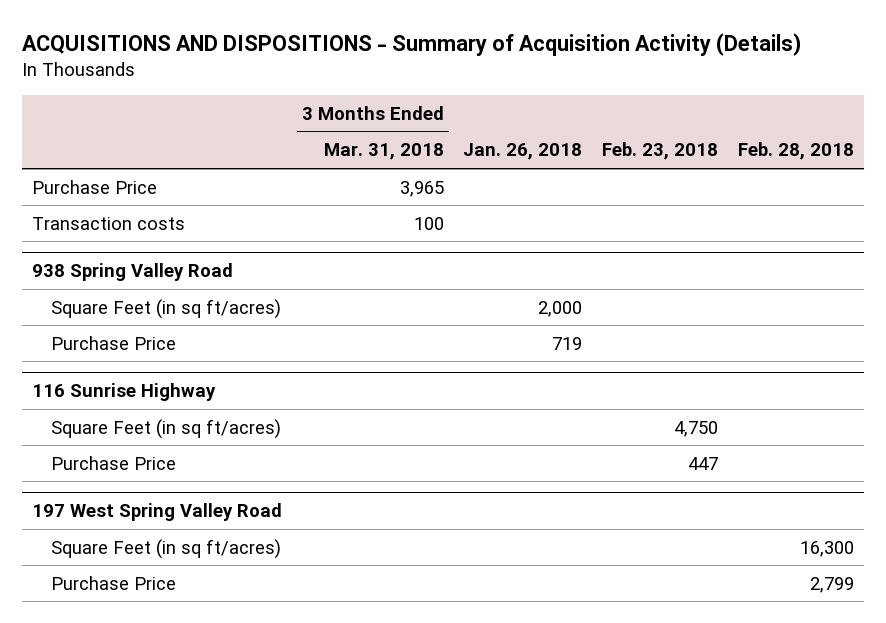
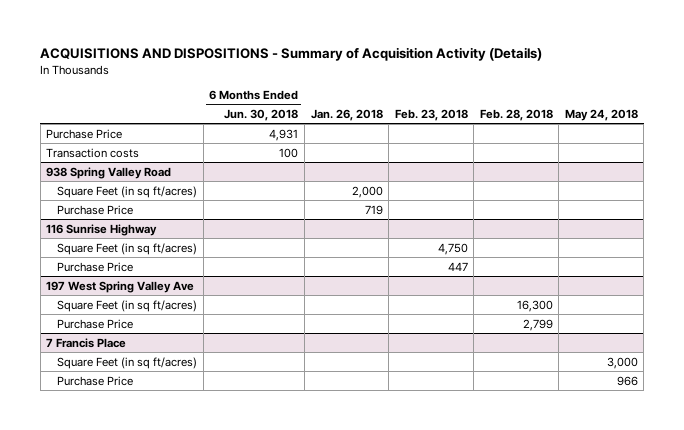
- | 3 Months Ended Mar. 31, 2018 | Jan. 26, 2018 | Feb. 23, 2018 | Feb. 28, 2018
+ | 6 Months Ended Jun. 30, 2018 | Jan. 26, 2018 | Feb. 23, 2018 | Feb. 28, 2018 | May 24, 2018
- 197 West Spring Valley Road
+ 197 West Spring Valley Ave
+ 7 Francis Place
+ Square Feet (in sq ft/acres) | | | | | 3,000
+ Purchase Price | | | | | 966

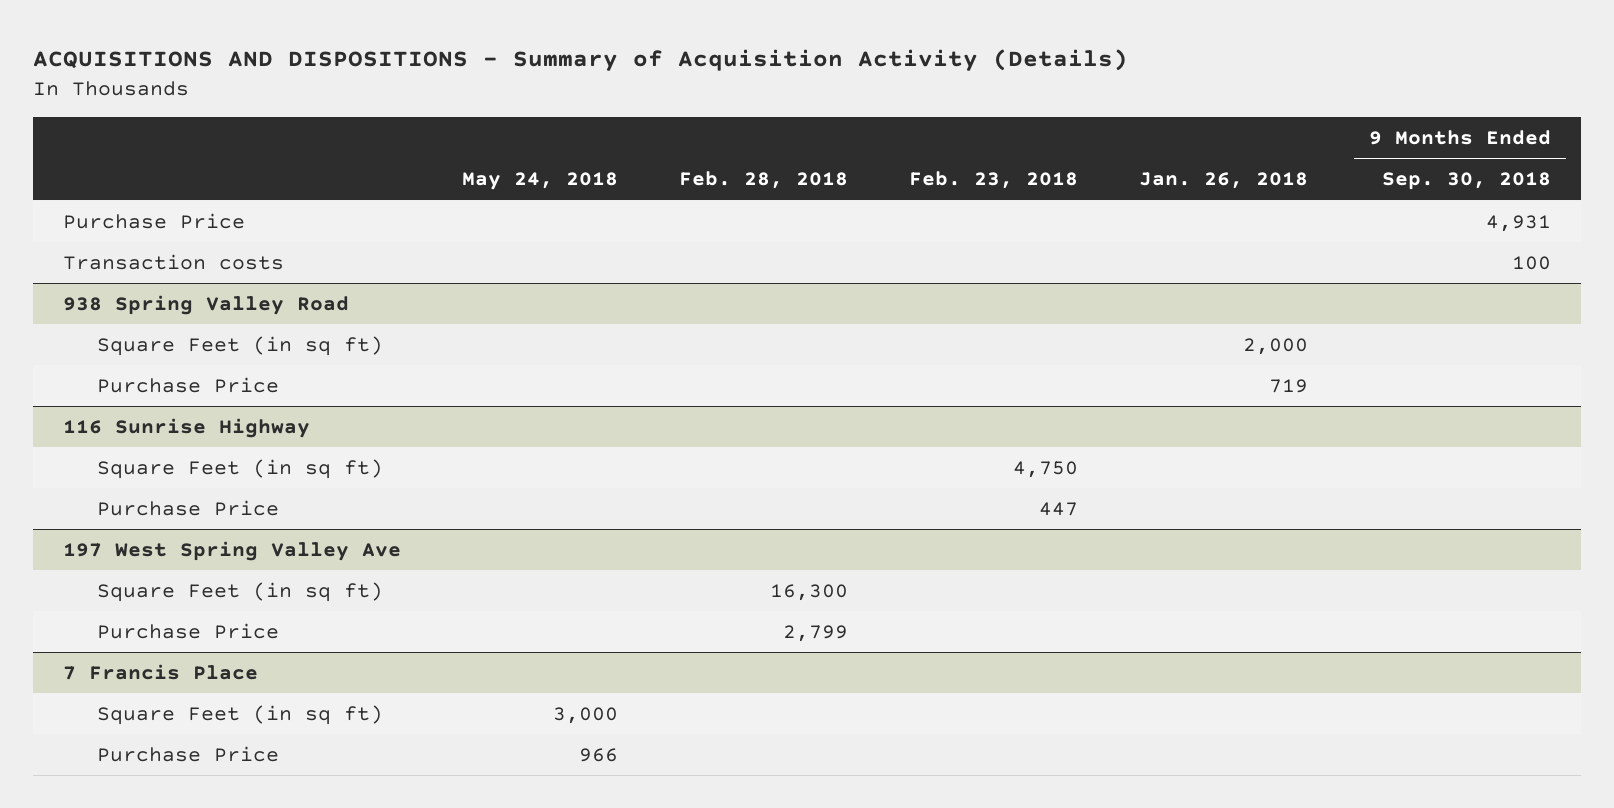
- | 6 Months Ended Jun. 30, 2018 | Jan. 26, 2018 | Feb. 23, 2018 | Feb. 28, 2018 | May 24, 2018
+ | May 24, 2018 | Feb. 28, 2018 | Feb. 23, 2018 | Jan. 26, 2018 | 9 Months Ended Sep. 30, 2018
@ 938 Spring Valley Road
- Square Feet (in sq ft/acres) | | 2,000 | | |
+ Square Feet (in sq ft) | | | | 2,000 |
@ 116 Sunrise Highway
- Square Feet (in sq ft/acres) | | | 4,750 | |
+ Square Feet (in sq ft) | | | 4,750 | |
@ 197 West Spring Valley Ave
- Square Feet (in sq ft/acres) | | | | 16,300 |
+ Square Feet (in sq ft) | | 16,300 | | |
@ 7 Francis Place
- Square Feet (in sq ft/acres) | | | | | 3,000
+ Square Feet (in sq ft) | 3,000 | | | |

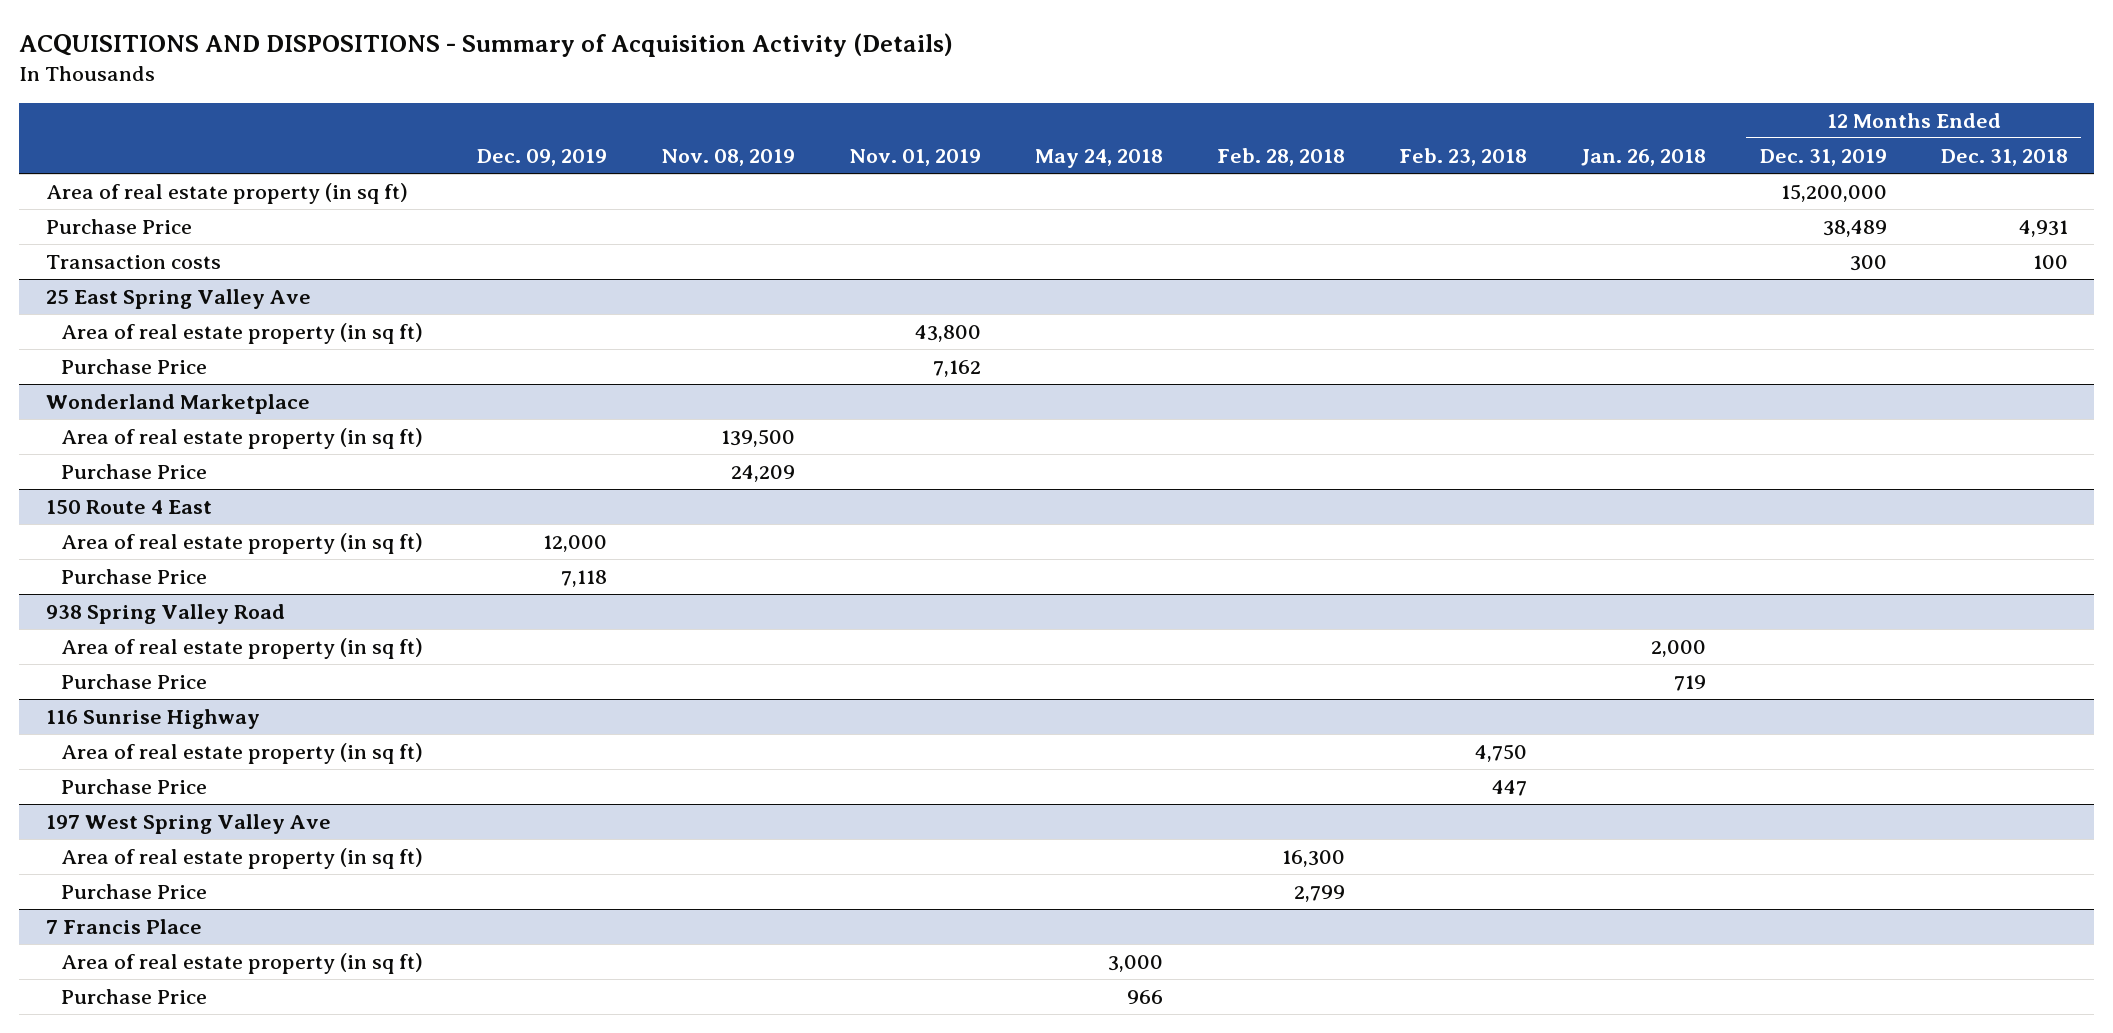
- | May 24, 2018 | Feb. 28, 2018 | Feb. 23, 2018 | Jan. 26, 2018 | 9 Months Ended Sep. 30, 2018
+ | Dec. 09, 2019 | Nov. 08, 2019 | Nov. 01, 2019 | May 24, 2018 | Feb. 28, 2018 | Feb. 23, 2018 | Jan. 26, 2018 | 12 Months Ended Dec. 31, 2019 | 12 Months Ended Dec. 31, 2018
+ Area of real estate property (in sq ft) | | | | | | | | 15,200,000 |
+ 25 East Spring Valley Ave
+ Area of real estate property (in sq ft) | | | 43,800 | | | | | |
+ Purchase Price | | | 7,162 | | | | | |
+ Wonderland Marketplace
+ Area of real estate property (in sq ft) | | 139,500 | | | | | | |
+ Purchase Price | | 24,209 | | | | | | |
+ 150 Route 4 East
+ Area of real estate property (in sq ft) | 12,000 | | | | | | | |
+ Purchase Price | 7,118 | | | | | | | |
@ 938 Spring Valley Road
- Square Feet (in sq ft) | | | | 2,000 |
+ Area of real estate property (in sq ft) | | | | | | | 2,000 | |
@ 116 Sunrise Highway
- Square Feet (in sq ft) | | | 4,750 | |
+ Area of real estate property (in sq ft) | | | | | | 4,750 | | |
@ 197 West Spring Valley Ave
- Square Feet (in sq ft) | | 16,300 | | |
+ Area of real estate property (in sq ft) | | | | | 16,300 | | | |
@ 7 Francis Place
- Square Feet (in sq ft) | 3,000 | | | |
+ Area of real estate property (in sq ft) | | | | 3,000 | | | | |

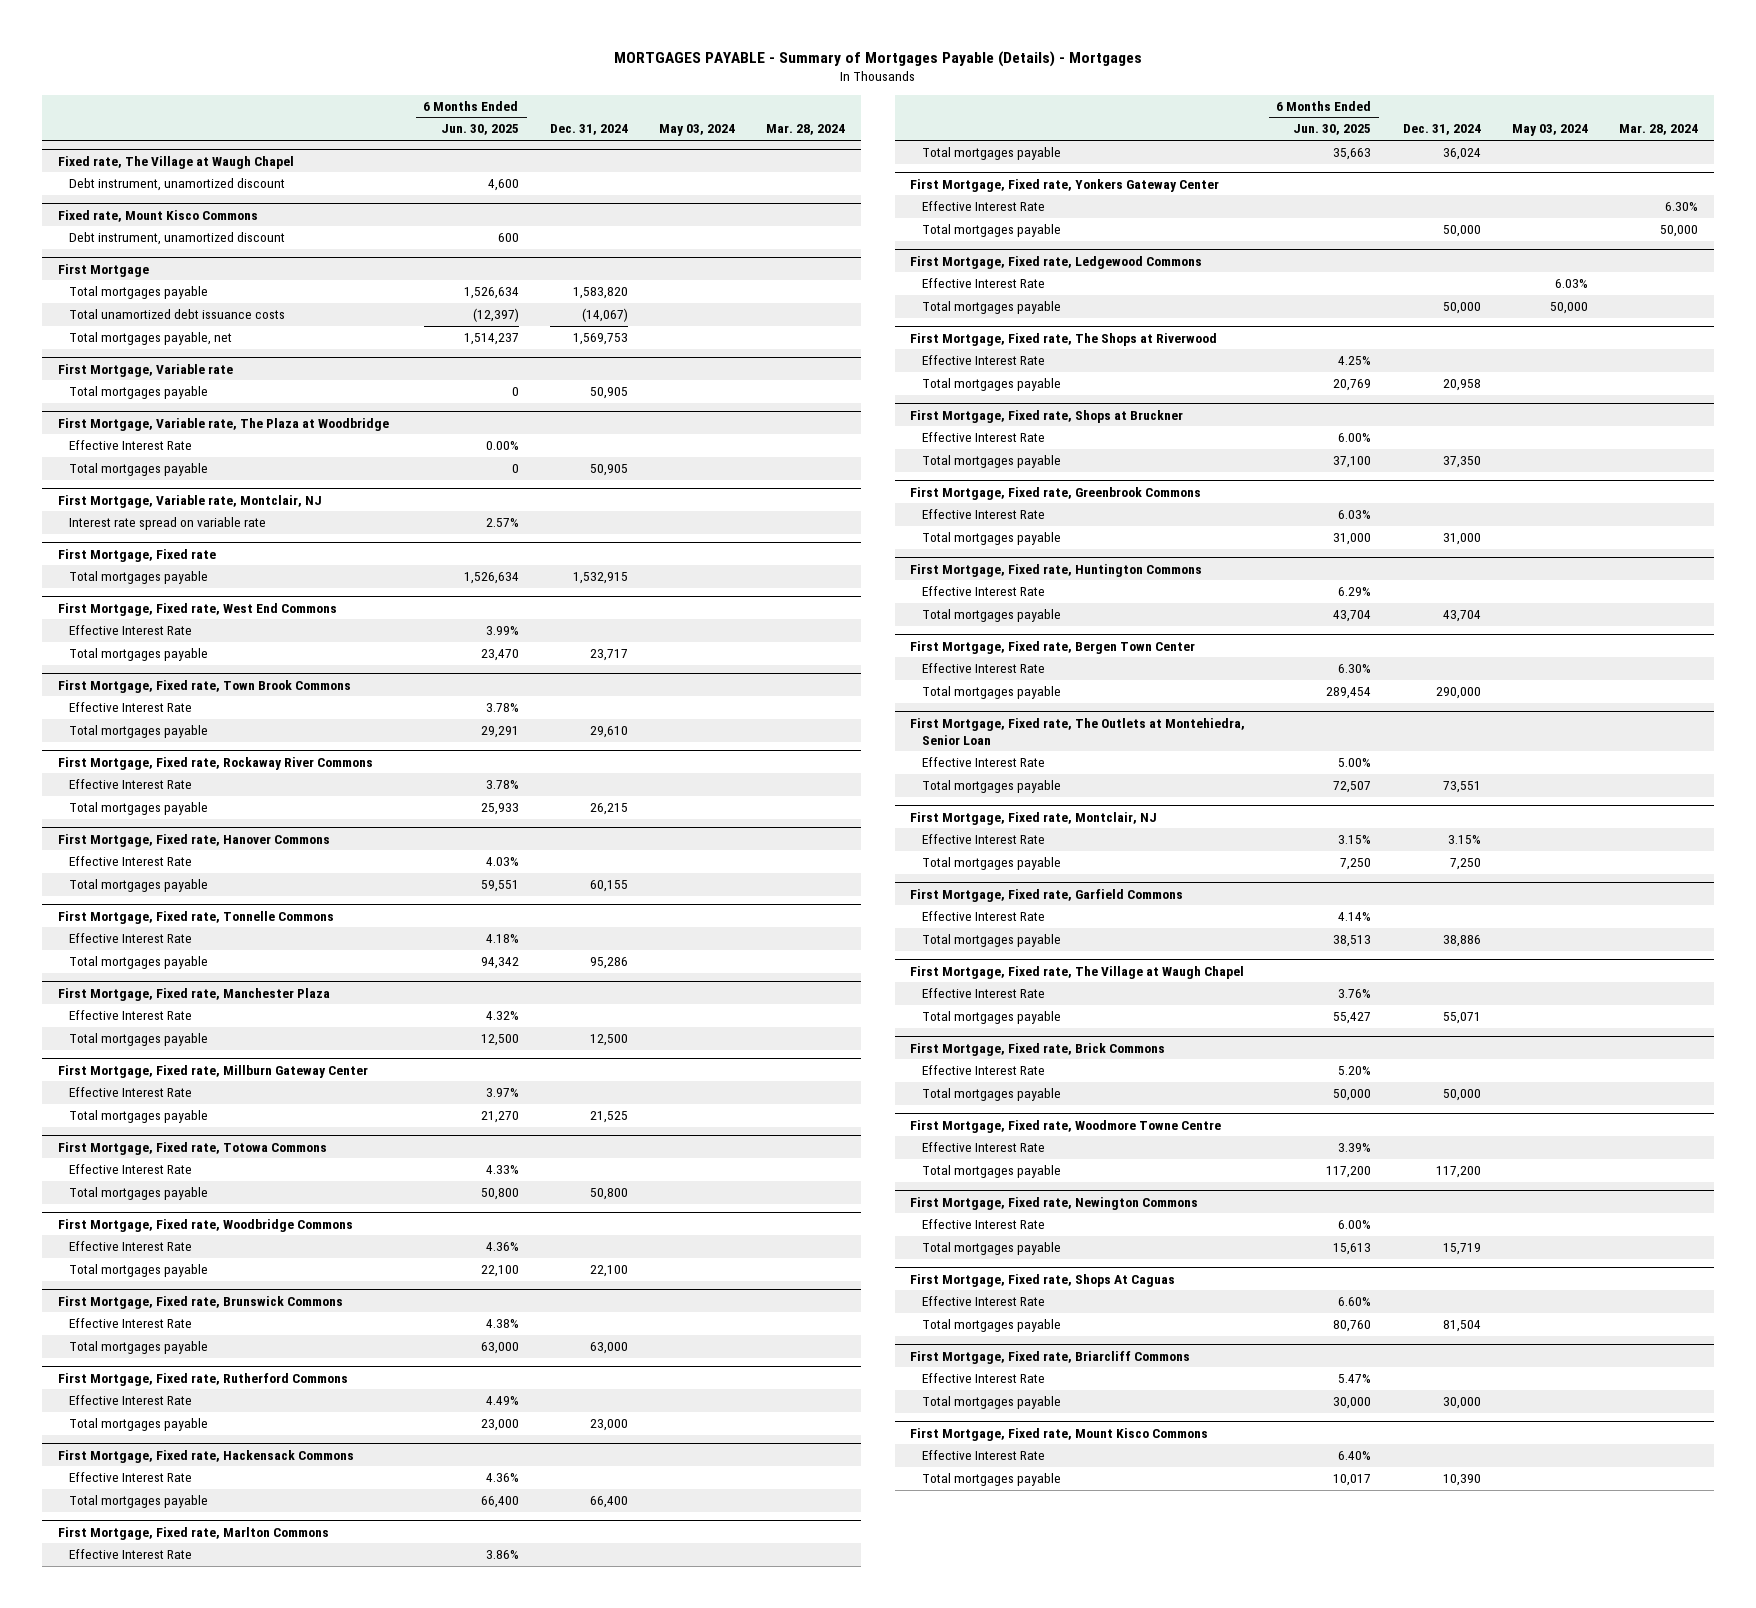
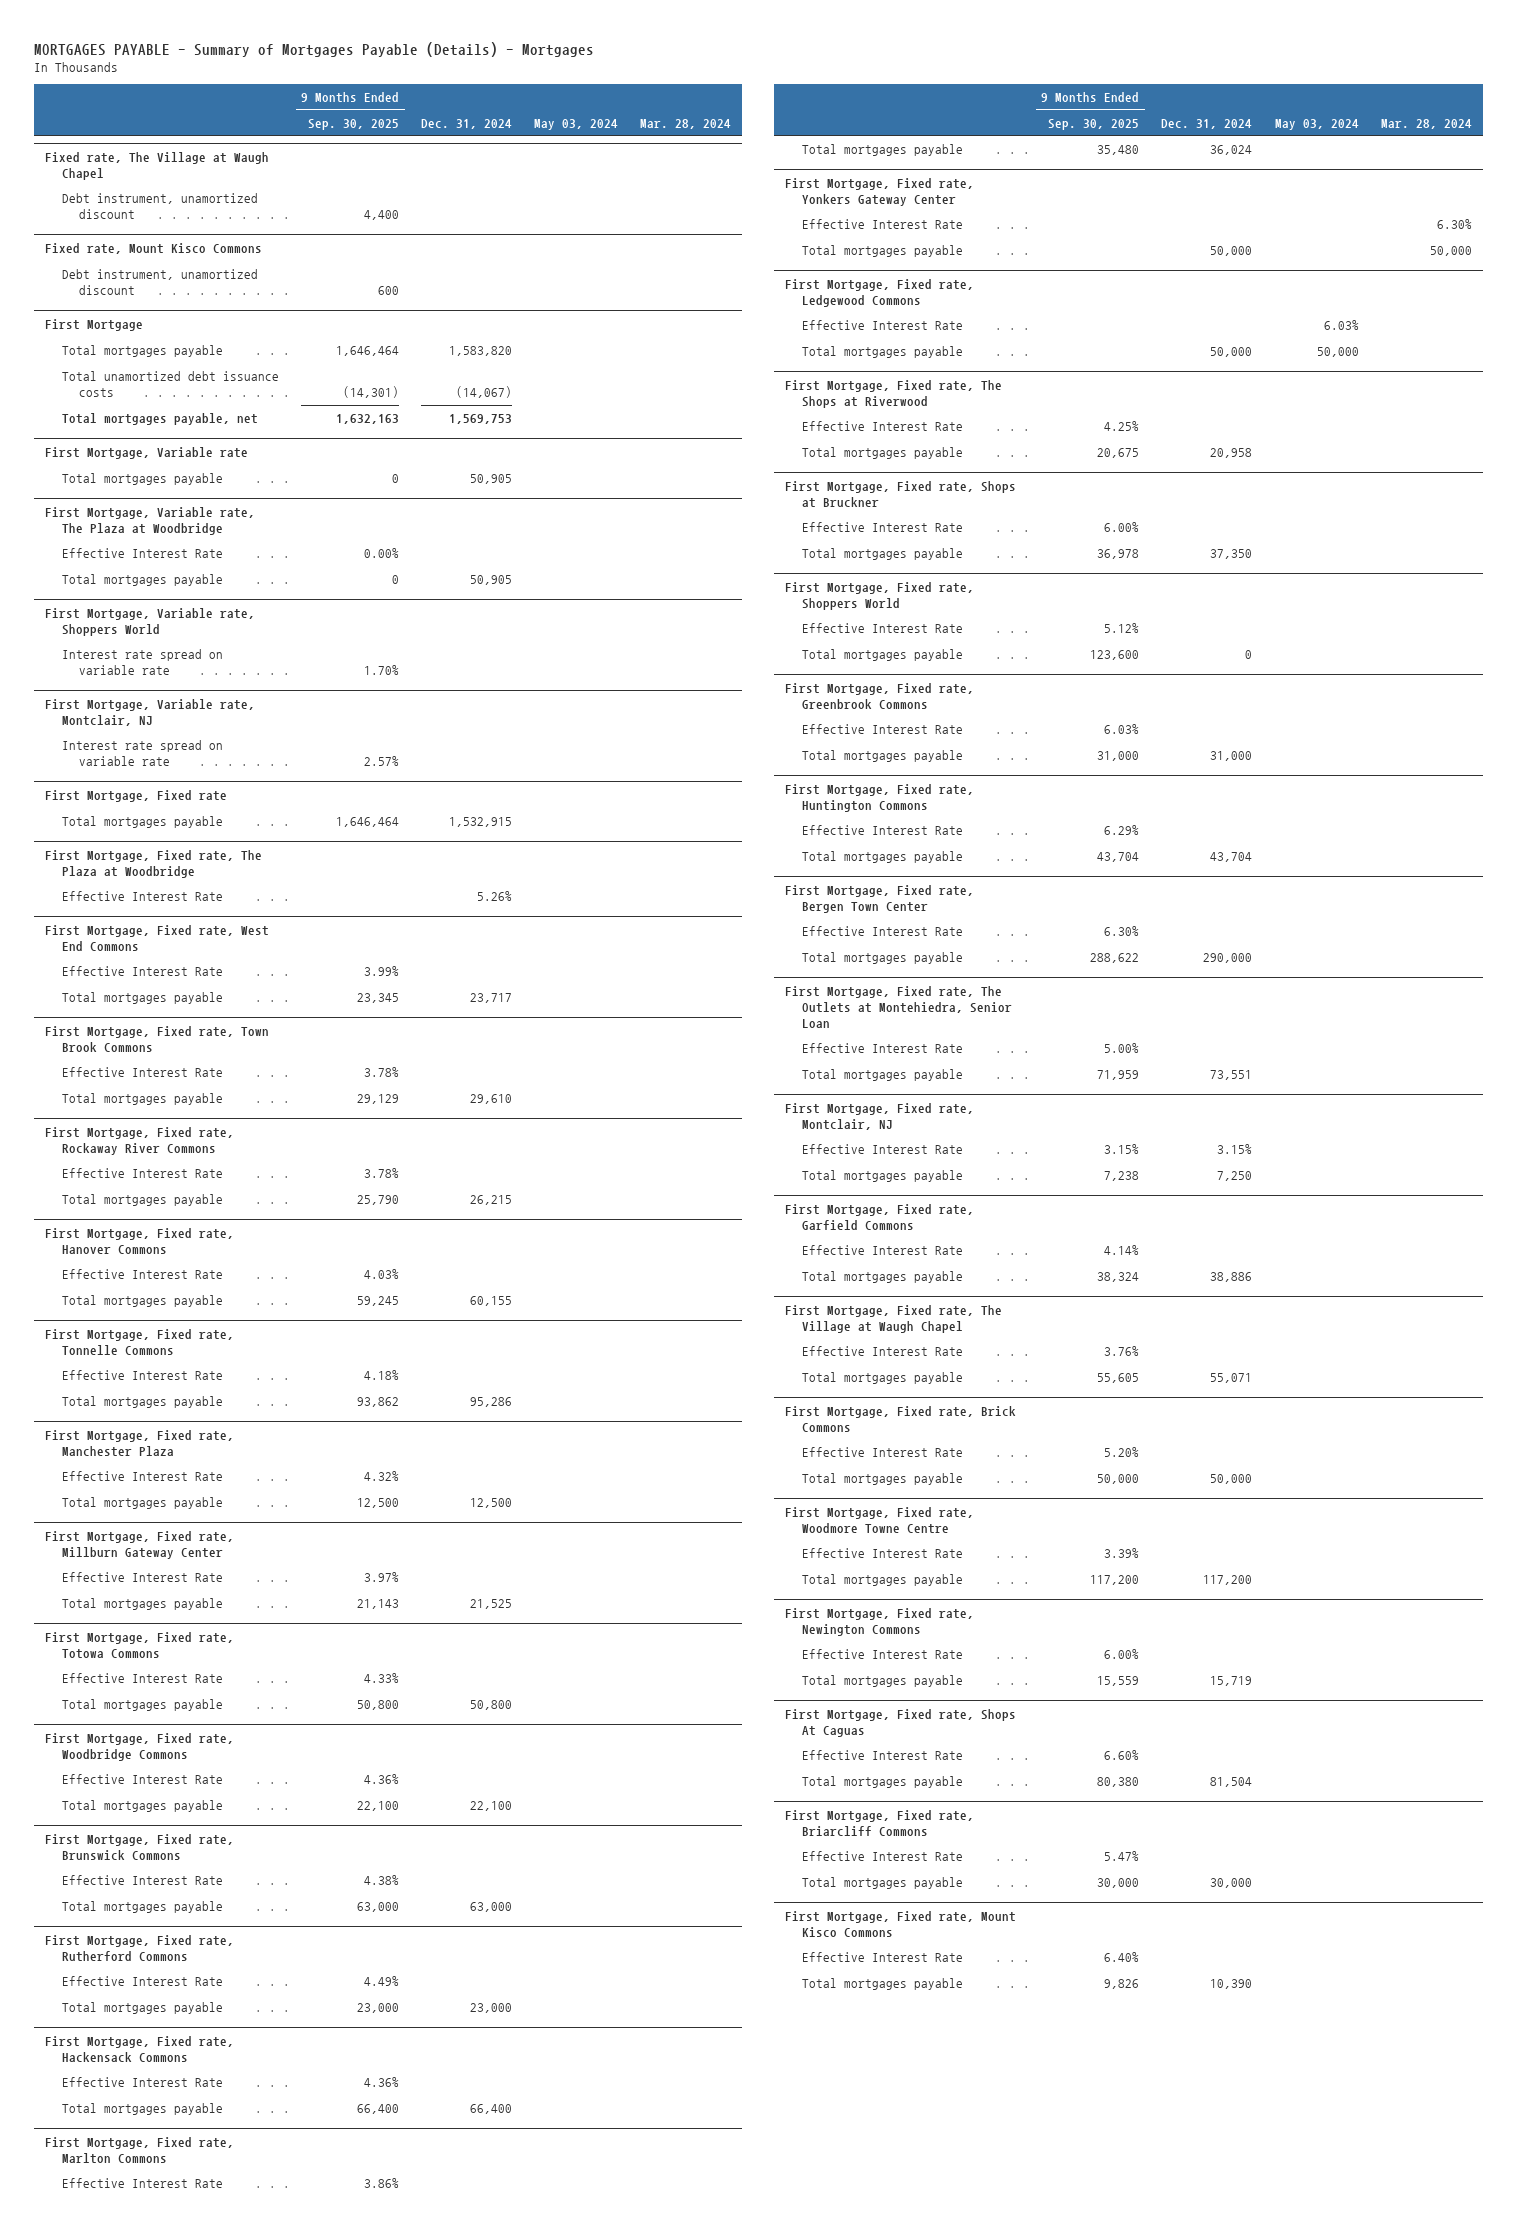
- | 6 Months Ended Jun. 30, 2025 | Dec. 31, 2024 | May 03, 2024 | Mar. 28, 2024
+ | 9 Months Ended Sep. 30, 2025 | Dec. 31, 2024 | May 03, 2024 | Mar. 28, 2024
+ First Mortgage, Variable rate, Shoppers World
+ Interest rate spread on variable rate | 1.70% | | |
+ First Mortgage, Fixed rate, The Plaza at Woodbridge
+ Effective Interest Rate | | 5.26% | |
+ First Mortgage, Fixed rate, Shoppers World
+ Effective Interest Rate | 5.12% | | |
+ Total mortgages payable | 123,600 | 0 | |

